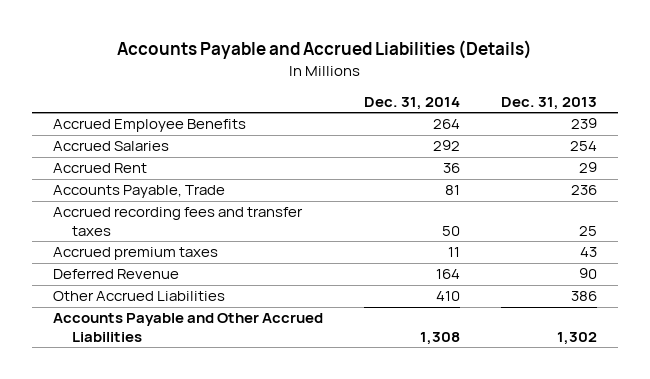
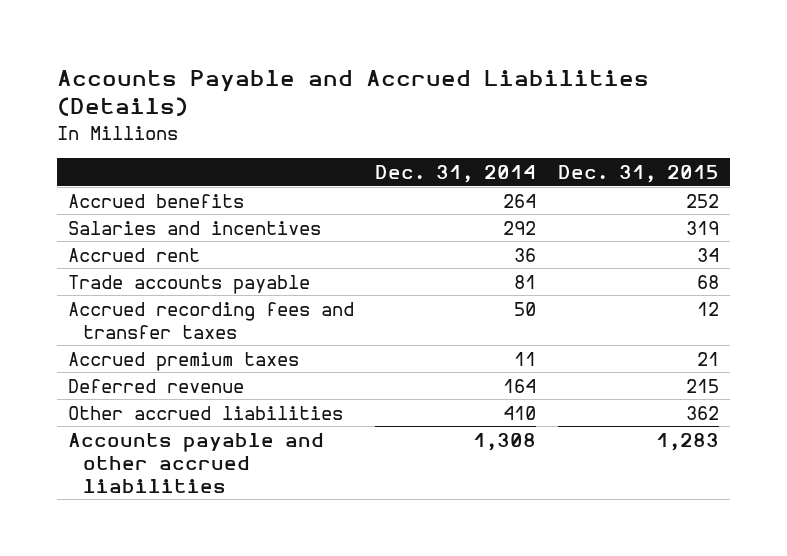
- | Dec. 31, 2014 | Dec. 31, 2013
+ | Dec. 31, 2014 | Dec. 31, 2015
- Accrued Employee Benefits | 264 | 239
- Accrued Salaries | 292 | 254
- Accrued Rent | 36 | 29
- Accounts Payable, Trade | 81 | 236
+ Accrued benefits | 264 | 252
+ Salaries and incentives | 292 | 319
+ Accrued rent | 36 | 34
+ Trade accounts payable | 81 | 68
- Deferred Revenue | 164 | 90
- Other Accrued Liabilities | 410 | 386
- Accounts Payable and Other Accrued Liabilities | 1,308 | 1,302
+ Deferred revenue | 164 | 215
+ Other accrued liabilities | 410 | 362
+ Accounts payable and other accrued liabilities | 1,308 | 1,283

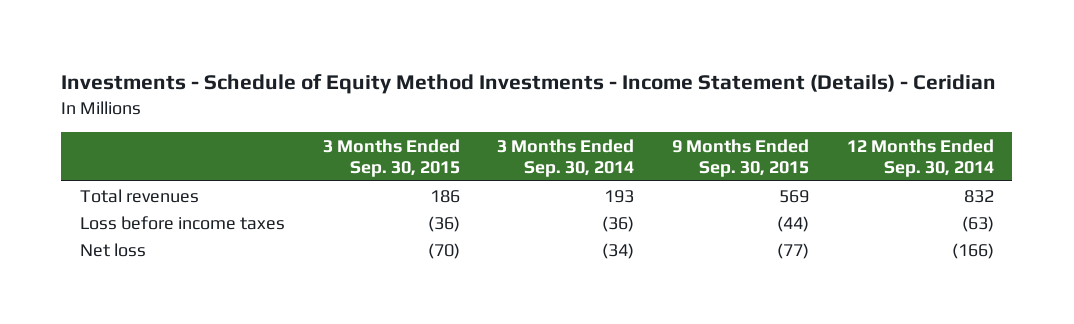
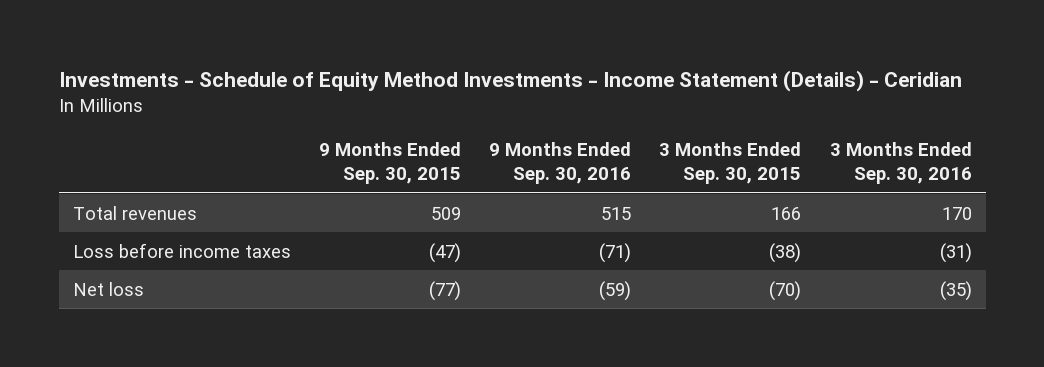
- | 3 Months Ended Sep. 30, 2015 | 3 Months Ended Sep. 30, 2014 | 9 Months Ended Sep. 30, 2015 | 12 Months Ended Sep. 30, 2014
+ | 9 Months Ended Sep. 30, 2015 | 9 Months Ended Sep. 30, 2016 | 3 Months Ended Sep. 30, 2015 | 3 Months Ended Sep. 30, 2016
- Total revenues | 186 | 193 | 569 | 832
- Loss before income taxes | (36) | (36) | (44) | (63)
+ Total revenues | 509 | 515 | 166 | 170
+ Loss before income taxes | (47) | (71) | (38) | (31)

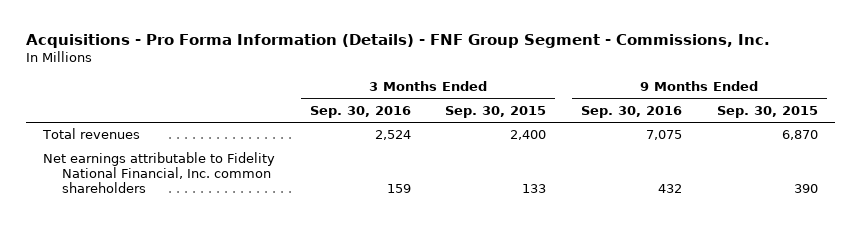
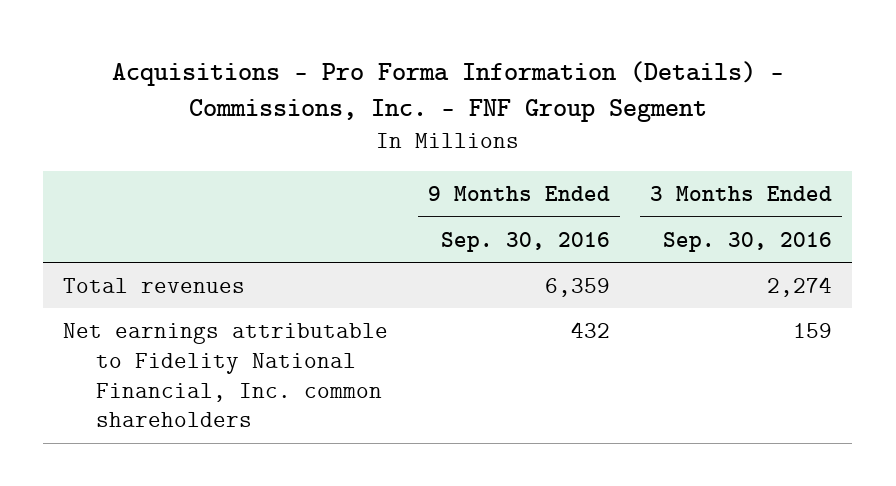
- Acquisitions - Pro Forma Information (Details) - FNF Group Segment - Commissions, Inc.
+ Acquisitions - Pro Forma Information (Details) - Commissions, Inc. - FNF Group Segment
- | 3 Months Ended Sep. 30, 2016 | 3 Months Ended Sep. 30, 2015 | 9 Months Ended Sep. 30, 2016 | 9 Months Ended Sep. 30, 2015
+ | 9 Months Ended Sep. 30, 2016 | 3 Months Ended Sep. 30, 2016
- Total revenues | 2,524 | 2,400 | 7,075 | 6,870
+ Total revenues | 6,359 | 2,274

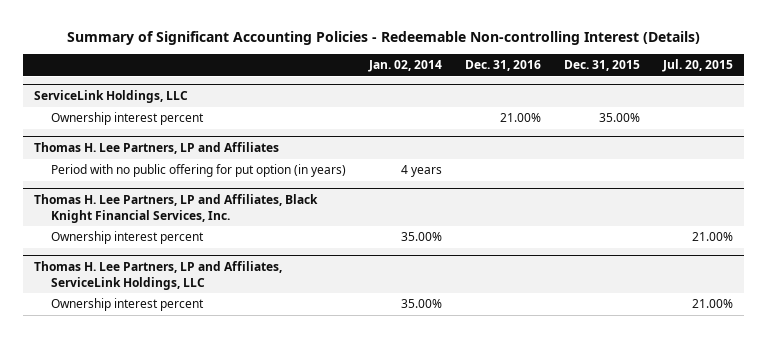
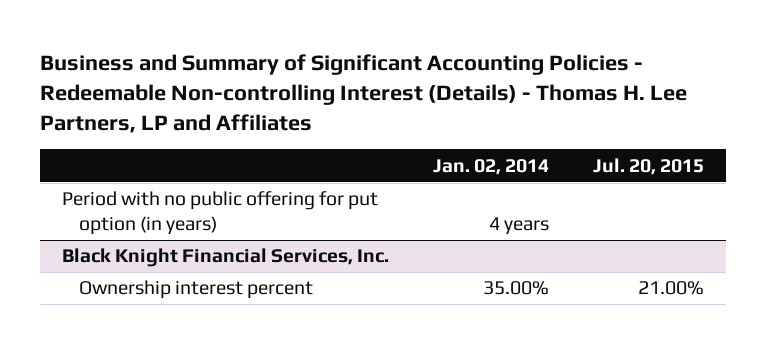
- Summary of Significant Accounting Policies - Redeemable Non-controlling Interest (Details)
+ Business and Summary of Significant Accounting Policies - Redeemable Non-controlling Interest (Details) - Thomas H. Lee Partners, LP and Affiliates
- | Jan. 02, 2014 | Dec. 31, 2016 | Dec. 31, 2015 | Jul. 20, 2015
+ | Jan. 02, 2014 | Jul. 20, 2015
- ServiceLink Holdings, LLC
- Ownership interest percent | | 21.00% | 35.00% |
- Thomas H. Lee Partners, LP and Affiliates
- Thomas H. Lee Partners, LP and Affiliates, Black Knight Financial Services, Inc.
- Ownership interest percent | 35.00% | | | 21.00%
- Thomas H. Lee Partners, LP and Affiliates, ServiceLink Holdings, LLC
+ Black Knight Financial Services, Inc.

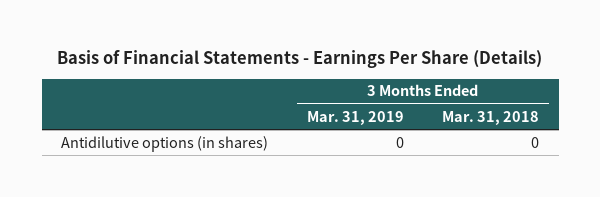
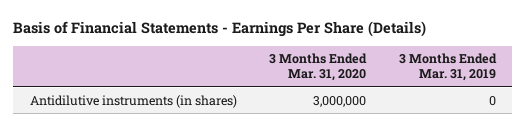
- | 3 Months Ended Mar. 31, 2019 | 3 Months Ended Mar. 31, 2018
+ | 3 Months Ended Mar. 31, 2020 | 3 Months Ended Mar. 31, 2019
- Antidilutive options (in shares) | 0 | 0
+ Antidilutive instruments (in shares) | 3,000,000 | 0

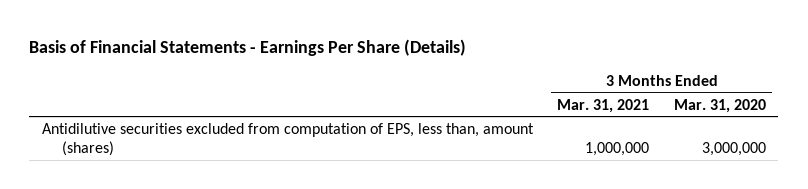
- | 3 Months Ended Mar. 31, 2020 | 3 Months Ended Mar. 31, 2019
+ | 3 Months Ended Mar. 31, 2021 | 3 Months Ended Mar. 31, 2020
- Antidilutive instruments (in shares) | 3,000,000 | 0
+ Antidilutive securities excluded from computation of EPS, less than, amount (shares) | 1,000,000 | 3,000,000

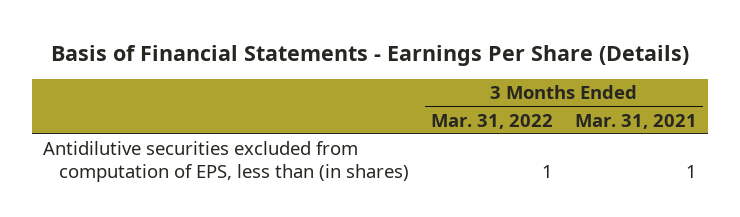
- | 3 Months Ended Mar. 31, 2021 | 3 Months Ended Mar. 31, 2020
+ | 3 Months Ended Mar. 31, 2022 | 3 Months Ended Mar. 31, 2021
- Antidilutive securities excluded from computation of EPS, less than, amount (shares) | 1,000,000 | 3,000,000
+ Antidilutive securities excluded from computation of EPS, less than (in shares) | 1 | 1

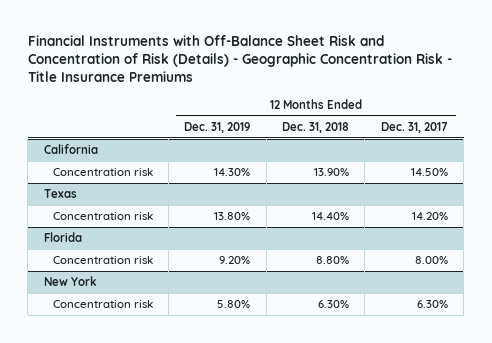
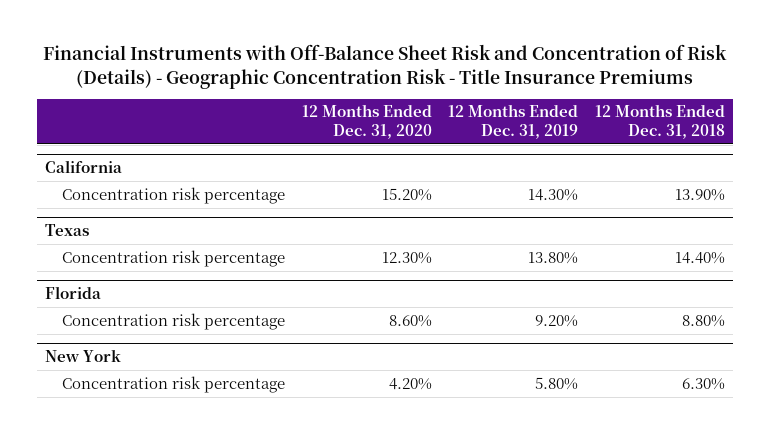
- | 12 Months Ended Dec. 31, 2019 | 12 Months Ended Dec. 31, 2018 | 12 Months Ended Dec. 31, 2017
+ | 12 Months Ended Dec. 31, 2020 | 12 Months Ended Dec. 31, 2019 | 12 Months Ended Dec. 31, 2018
@ California
- Concentration risk | 14.30% | 13.90% | 14.50%
+ Concentration risk percentage | 15.20% | 14.30% | 13.90%
@ Texas
- Concentration risk | 13.80% | 14.40% | 14.20%
+ Concentration risk percentage | 12.30% | 13.80% | 14.40%
@ Florida
- Concentration risk | 9.20% | 8.80% | 8.00%
+ Concentration risk percentage | 8.60% | 9.20% | 8.80%
@ New York
- Concentration risk | 5.80% | 6.30% | 6.30%
+ Concentration risk percentage | 4.20% | 5.80% | 6.30%

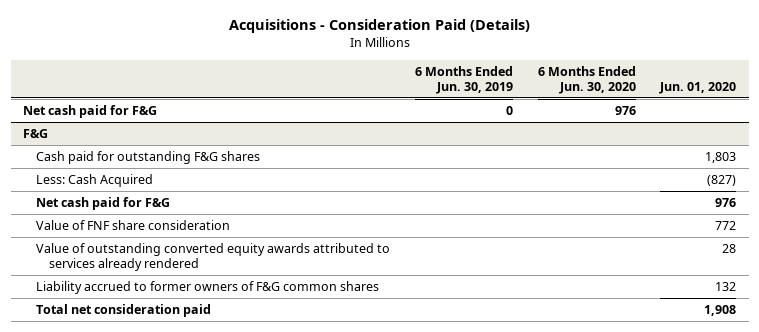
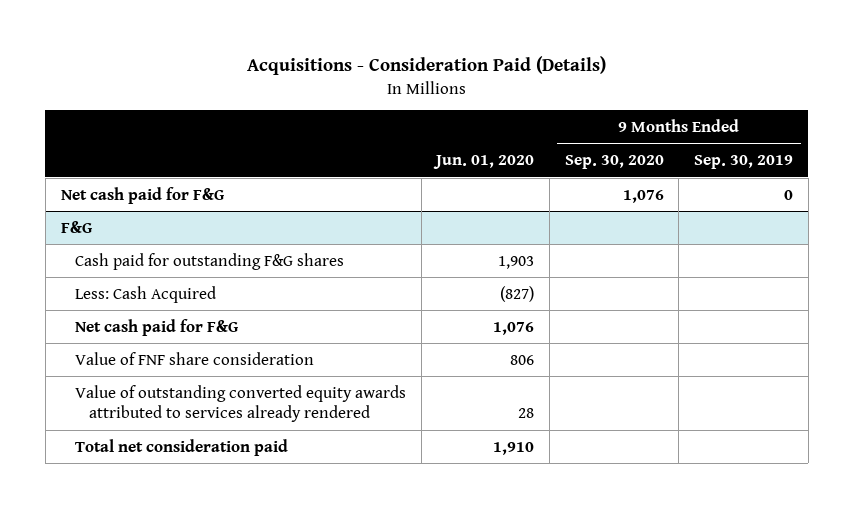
- | 6 Months Ended Jun. 30, 2019 | 6 Months Ended Jun. 30, 2020 | Jun. 01, 2020
+ | Jun. 01, 2020 | 9 Months Ended Sep. 30, 2020 | 9 Months Ended Sep. 30, 2019
@ F&G
- Cash paid for outstanding F&G shares | | | 1,803
+ Cash paid for outstanding F&G shares | 1,903 | |
- Net cash paid for F&G | | | 976
- Value of FNF share consideration | | | 772
+ Net cash paid for F&G | 1,076 | |
+ Value of FNF share consideration | 806 | |
- Liability accrued to former owners of F&G common shares | | | 132
- Total net consideration paid | | | 1,908
+ Total net consideration paid | 1,910 | |

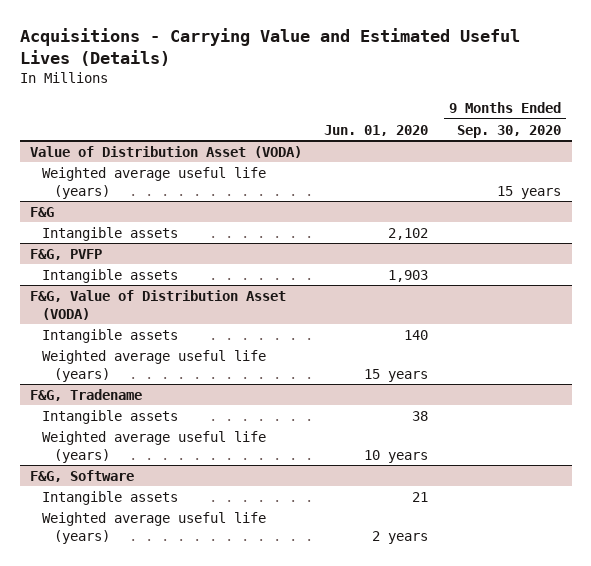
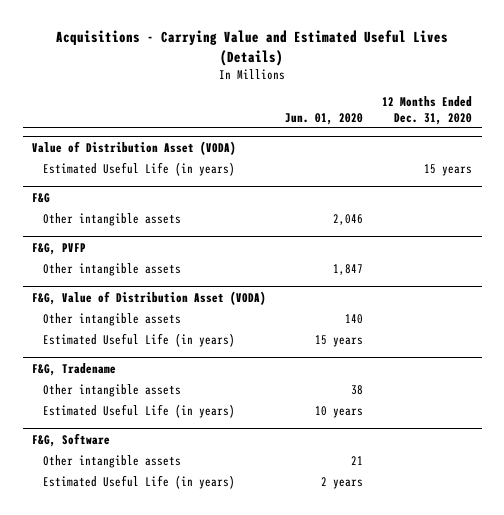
- | Jun. 01, 2020 | 9 Months Ended Sep. 30, 2020
+ | Jun. 01, 2020 | 12 Months Ended Dec. 31, 2020
@ Value of Distribution Asset (VODA)
- Weighted average useful life (years) | | 15 years
+ Estimated Useful Life (in years) | | 15 years
@ F&G
- Intangible assets | 2,102 |
+ Other intangible assets | 2,046 |
@ F&G, PVFP
- Intangible assets | 1,903 |
+ Other intangible assets | 1,847 |
@ F&G, Value of Distribution Asset (VODA)
- Intangible assets | 140 |
- Weighted average useful life (years) | 15 years |
+ Other intangible assets | 140 |
+ Estimated Useful Life (in years) | 15 years |
@ F&G, Tradename
- Intangible assets | 38 |
- Weighted average useful life (years) | 10 years |
+ Other intangible assets | 38 |
+ Estimated Useful Life (in years) | 10 years |
@ F&G, Software
- Intangible assets | 21 |
- Weighted average useful life (years) | 2 years |
+ Other intangible assets | 21 |
+ Estimated Useful Life (in years) | 2 years |

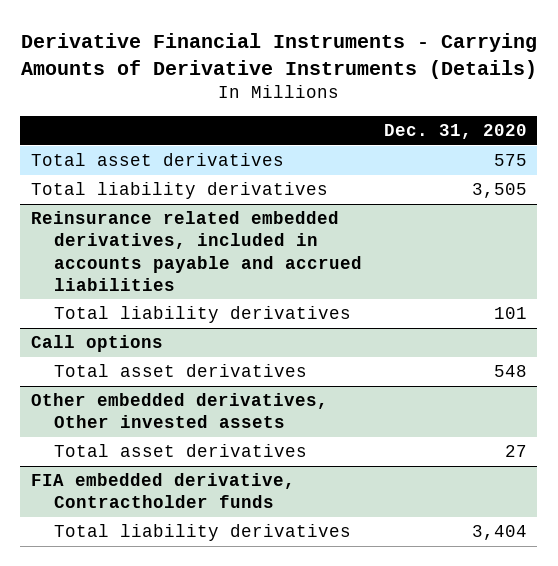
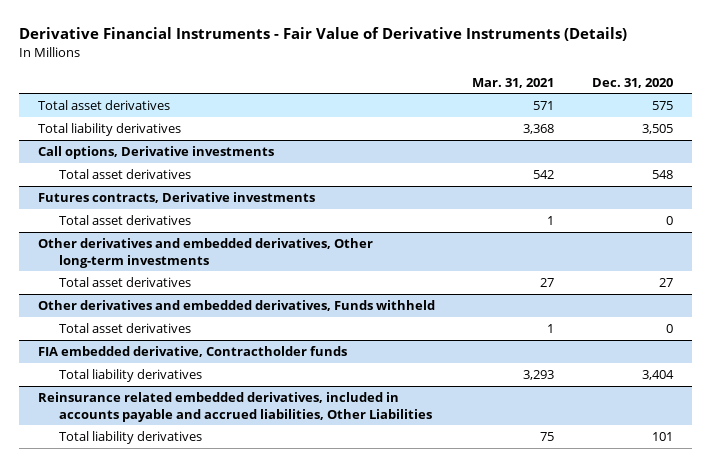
- Derivative Financial Instruments - Carrying Amounts of Derivative Instruments (Details)
+ Derivative Financial Instruments - Fair Value of Derivative Instruments (Details)
- | Dec. 31, 2020
+ | Mar. 31, 2021 | Dec. 31, 2020
- Reinsurance related embedded derivatives, included in accounts payable and accrued liabilities
- Total liability derivatives | 101
- Call options
+ Call options, Derivative investments
- Other embedded derivatives, Other invested assets
+ Futures contracts, Derivative investments
+ Total asset derivatives | 1 | 0
+ Other derivatives and embedded derivatives, Other long-term investments
+ Other derivatives and embedded derivatives, Funds withheld
+ Total asset derivatives | 1 | 0
+ Reinsurance related embedded derivatives, included in accounts payable and accrued liabilities, Other Liabilities
+ Total liability derivatives | 75 | 101

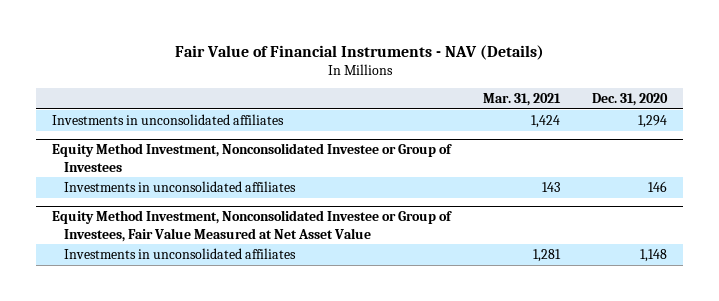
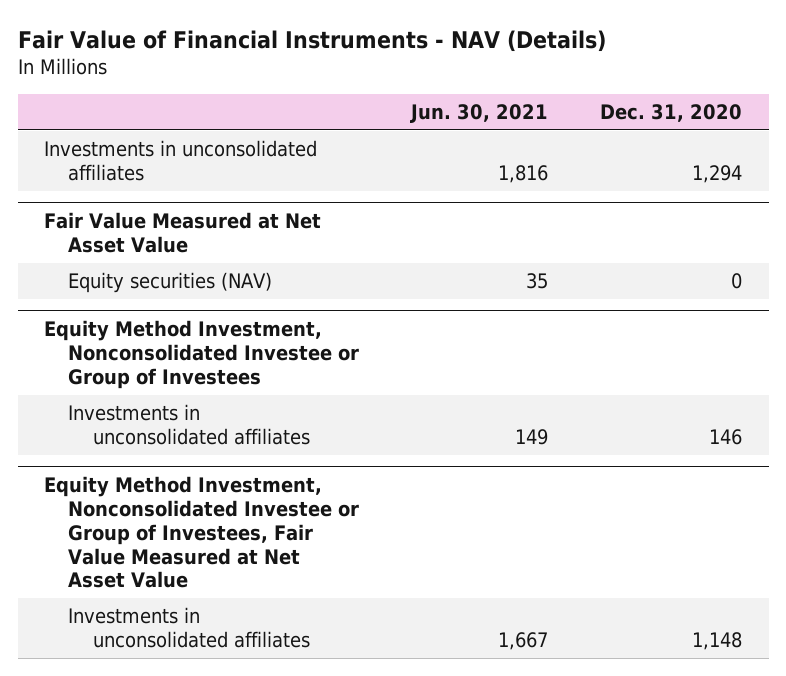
- | Mar. 31, 2021 | Dec. 31, 2020
+ | Jun. 30, 2021 | Dec. 31, 2020
+ Fair Value Measured at Net Asset Value
+ Equity securities (NAV) | 35 | 0

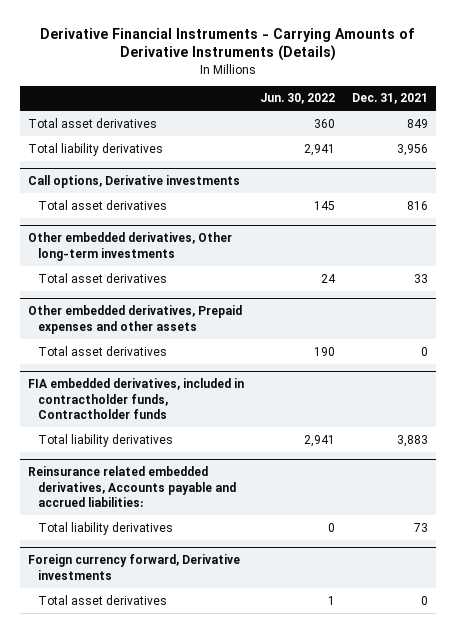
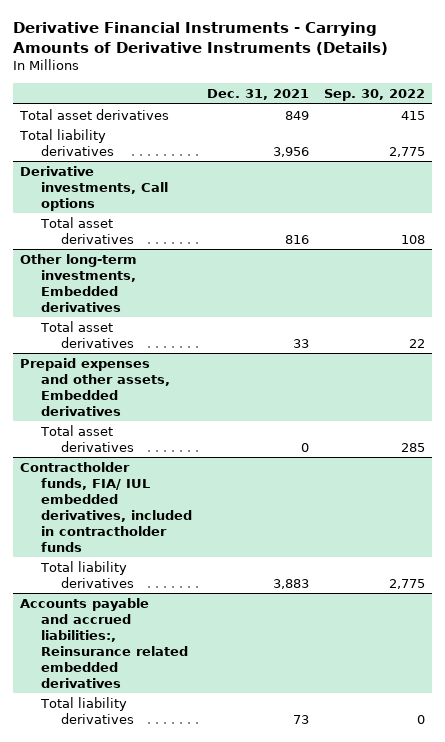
- | Jun. 30, 2022 | Dec. 31, 2021
+ | Dec. 31, 2021 | Sep. 30, 2022
- Call options, Derivative investments
+ Derivative investments, Call options
- Other embedded derivatives, Other long-term investments
+ Other long-term investments, Embedded derivatives
- Other embedded derivatives, Prepaid expenses and other assets
+ Prepaid expenses and other assets, Embedded derivatives
- FIA embedded derivatives, included in contractholder funds, Contractholder funds
+ Contractholder funds, FIA/ IUL embedded derivatives, included in contractholder funds
- Reinsurance related embedded derivatives, Accounts payable and accrued liabilities:
+ Accounts payable and accrued liabilities:, Reinsurance related embedded derivatives
- Foreign currency forward, Derivative investments
- Total asset derivatives | 1 | 0

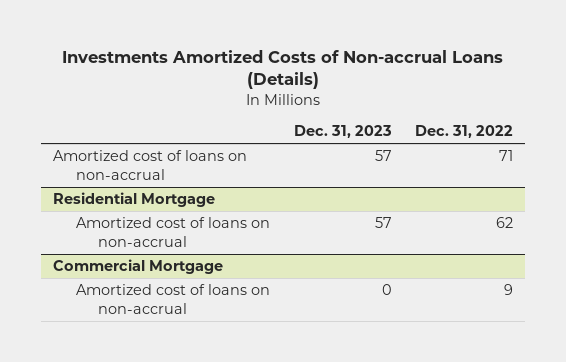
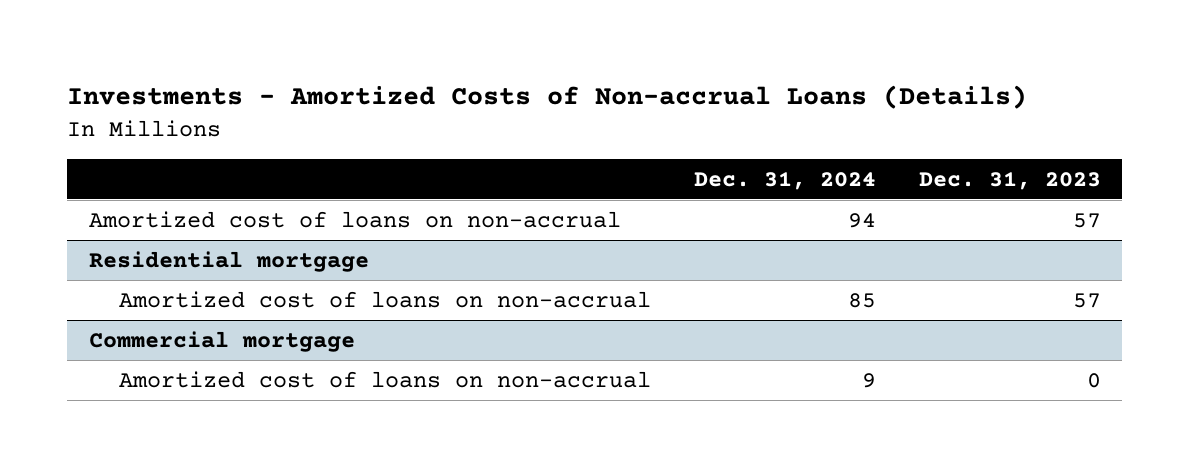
- Investments Amortized Costs of Non-accrual Loans (Details)
+ Investments - Amortized Costs of Non-accrual Loans (Details)
- | Dec. 31, 2023 | Dec. 31, 2022
+ | Dec. 31, 2024 | Dec. 31, 2023
- Residential Mortgage
+ Residential mortgage
- Commercial Mortgage
+ Commercial mortgage

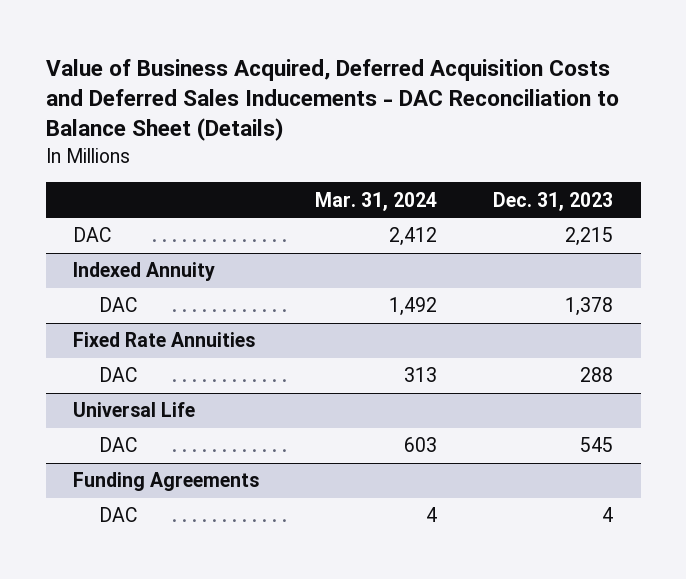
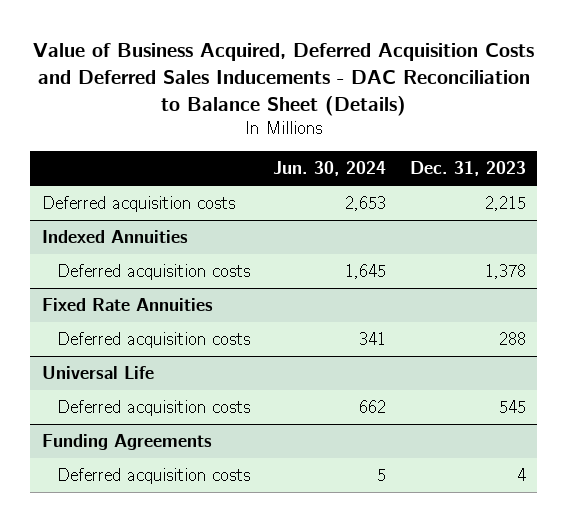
- | Mar. 31, 2024 | Dec. 31, 2023
+ | Jun. 30, 2024 | Dec. 31, 2023
- DAC | 2,412 | 2,215
- Indexed Annuity
- DAC | 1,492 | 1,378
+ Deferred acquisition costs | 2,653 | 2,215
+ Indexed Annuities
+ Deferred acquisition costs | 1,645 | 1,378
@ Fixed Rate Annuities
- DAC | 313 | 288
+ Deferred acquisition costs | 341 | 288
@ Universal Life
- DAC | 603 | 545
+ Deferred acquisition costs | 662 | 545
@ Funding Agreements
- DAC | 4 | 4
+ Deferred acquisition costs | 5 | 4

